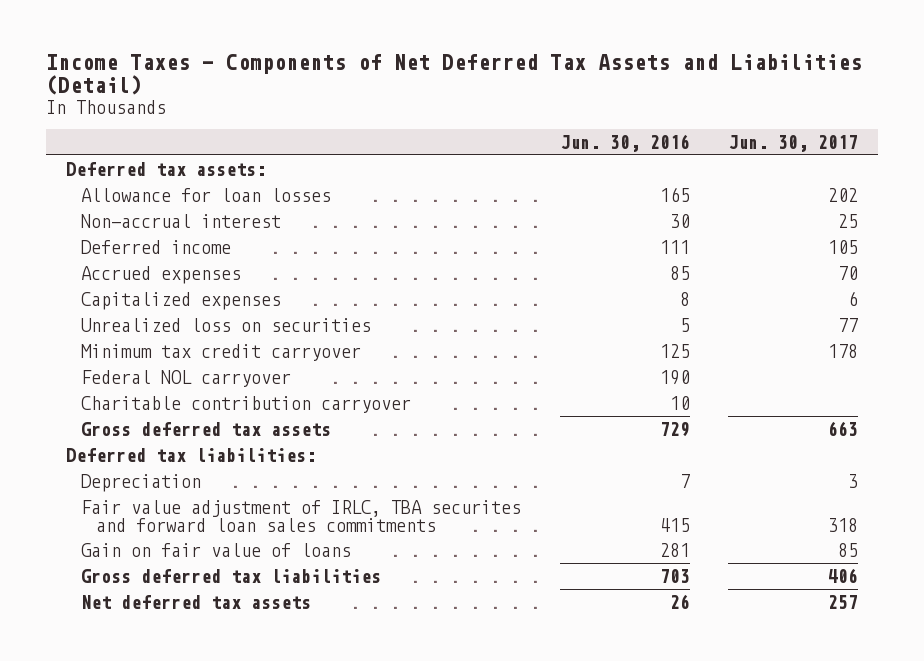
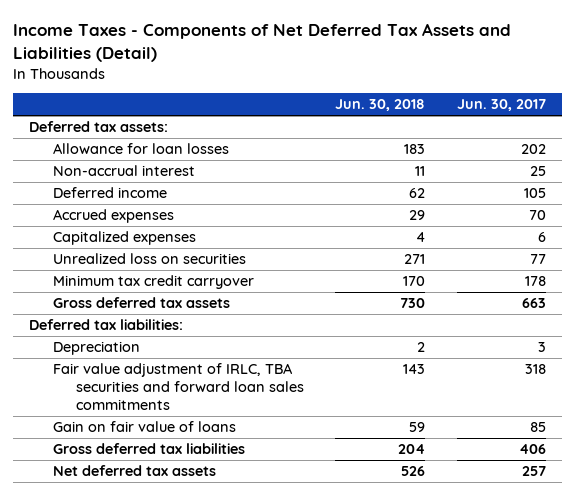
- | Jun. 30, 2016 | Jun. 30, 2017
+ | Jun. 30, 2018 | Jun. 30, 2017
- Federal NOL carryover | 190 |
- Charitable contribution carryover | 10 |
- Fair value adjustment of IRLC, TBA securites and forward loan sales commitments | 415 | 318
+ Fair value adjustment of IRLC, TBA securities and forward loan sales commitments | 143 | 318

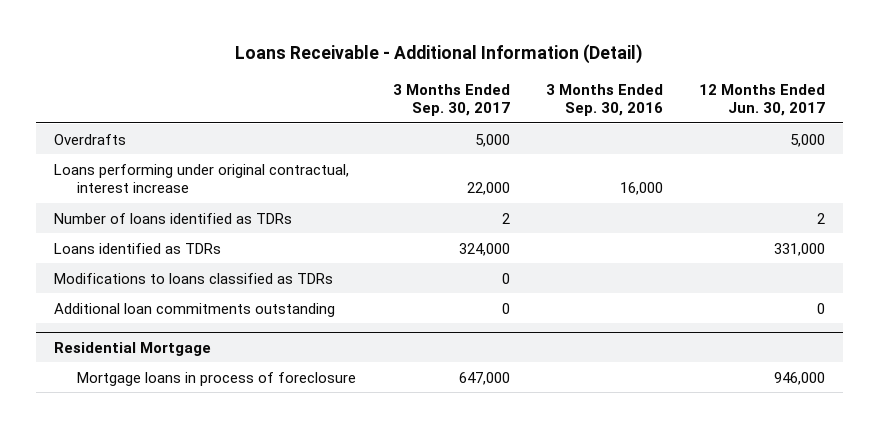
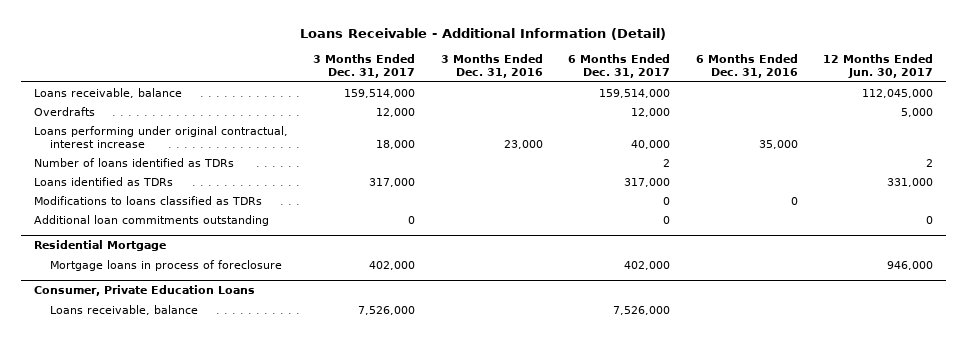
- | 3 Months Ended Sep. 30, 2017 | 3 Months Ended Sep. 30, 2016 | 12 Months Ended Jun. 30, 2017
+ | 3 Months Ended Dec. 31, 2017 | 3 Months Ended Dec. 31, 2016 | 6 Months Ended Dec. 31, 2017 | 6 Months Ended Dec. 31, 2016 | 12 Months Ended Jun. 30, 2017
+ Loans receivable, balance | 159,514,000 | | 159,514,000 | | 112,045,000
+ Consumer, Private Education Loans
+ Loans receivable, balance | 7,526,000 | | 7,526,000 | |

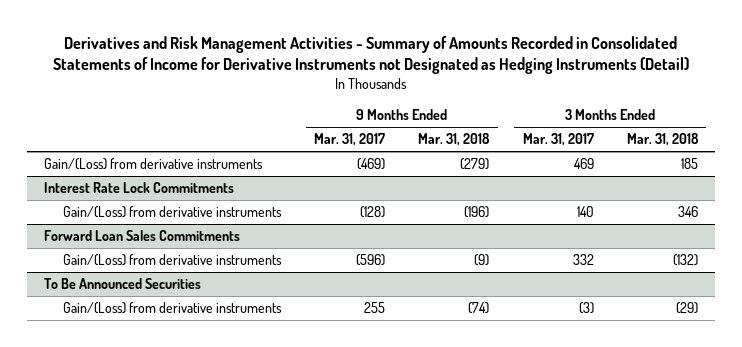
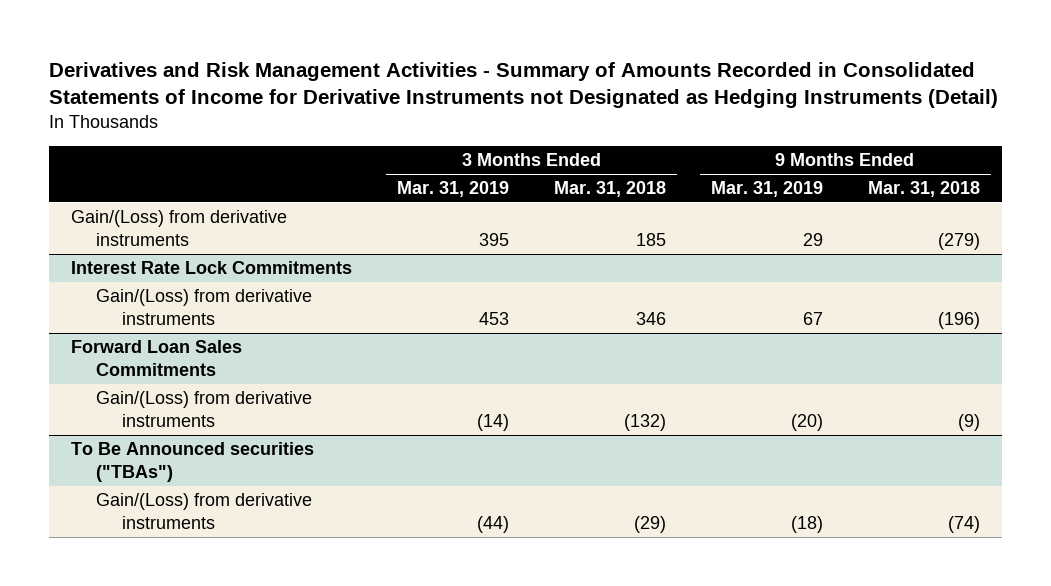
- | 9 Months Ended Mar. 31, 2017 | 9 Months Ended Mar. 31, 2018 | 3 Months Ended Mar. 31, 2017 | 3 Months Ended Mar. 31, 2018
+ | 3 Months Ended Mar. 31, 2019 | 3 Months Ended Mar. 31, 2018 | 9 Months Ended Mar. 31, 2019 | 9 Months Ended Mar. 31, 2018
- To Be Announced Securities
+ To Be Announced securities ("TBAs")

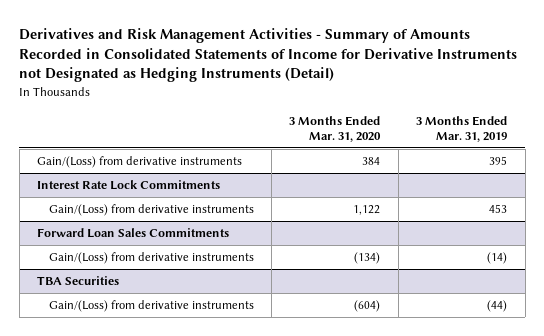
- | 3 Months Ended Mar. 31, 2019 | 3 Months Ended Mar. 31, 2018 | 9 Months Ended Mar. 31, 2019 | 9 Months Ended Mar. 31, 2018
+ | 3 Months Ended Mar. 31, 2020 | 3 Months Ended Mar. 31, 2019
- To Be Announced securities ("TBAs")
+ TBA Securities

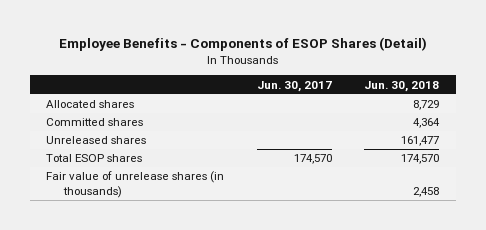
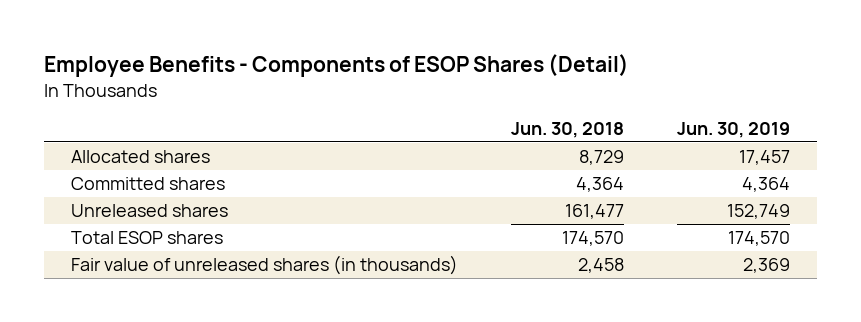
- | Jun. 30, 2017 | Jun. 30, 2018
+ | Jun. 30, 2018 | Jun. 30, 2019
- Fair value of unrelease shares (in thousands) | | 2,458
+ Fair value of unreleased shares (in thousands) | 2,458 | 2,369

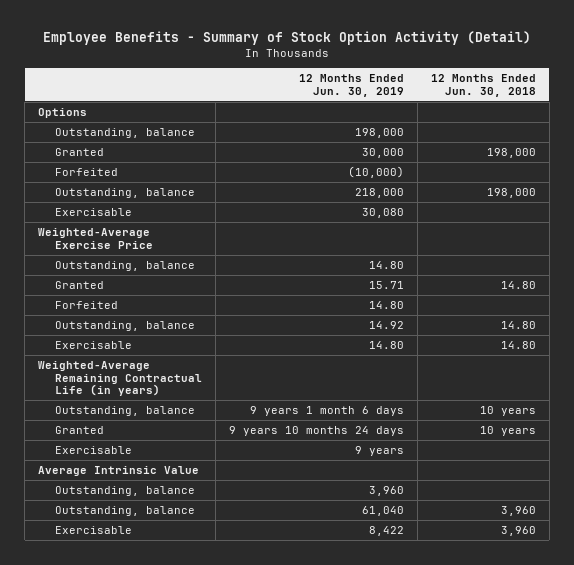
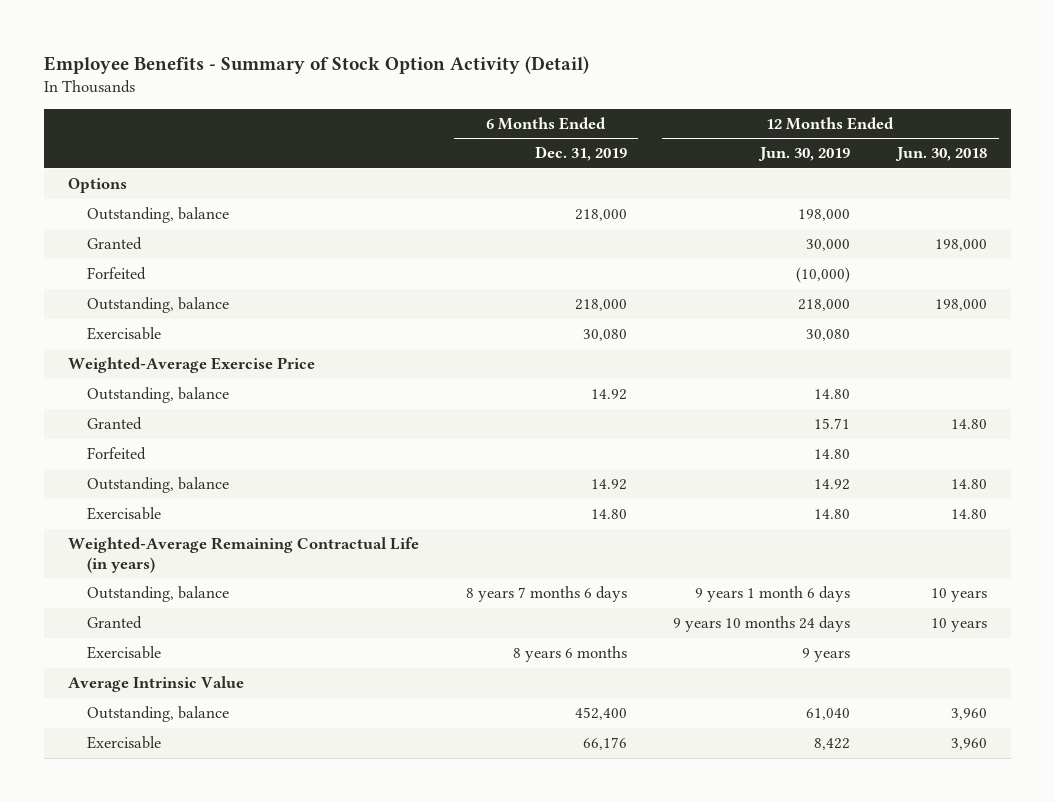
- | 12 Months Ended Jun. 30, 2019 | 12 Months Ended Jun. 30, 2018
+ | 6 Months Ended Dec. 31, 2019 | 12 Months Ended Jun. 30, 2019 | 12 Months Ended Jun. 30, 2018
- Outstanding, balance | 3,960 |

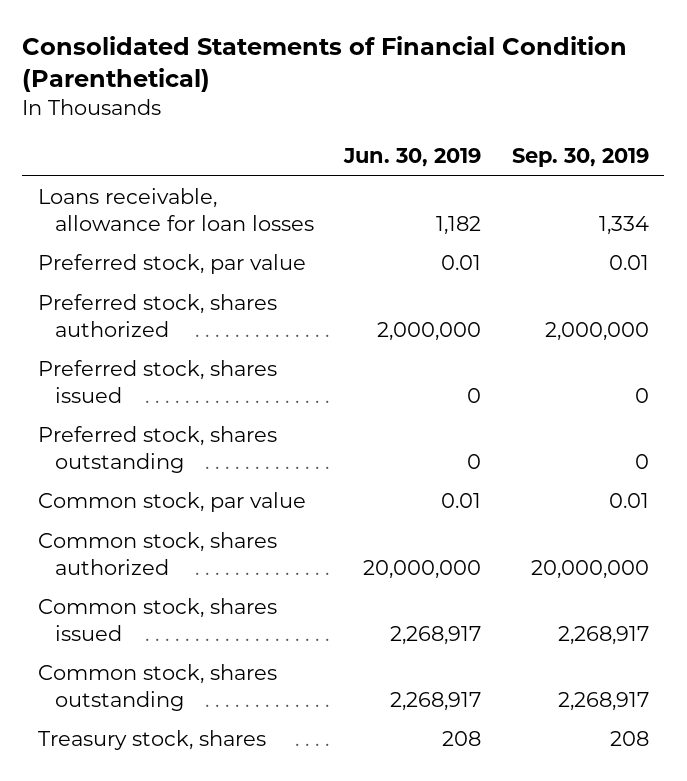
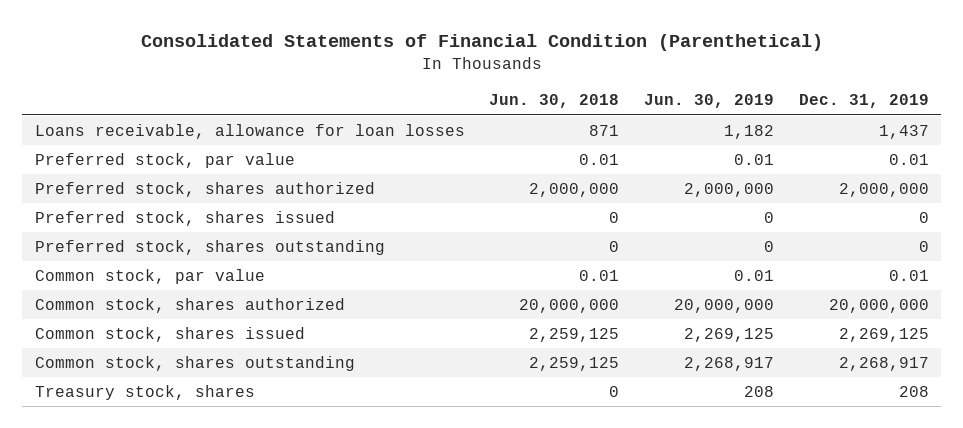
- | Jun. 30, 2019 | Sep. 30, 2019
+ | Jun. 30, 2018 | Jun. 30, 2019 | Dec. 31, 2019
- Common stock, shares issued | 2,268,917 | 2,268,917
+ Common stock, shares issued | 2,259,125 | 2,269,125 | 2,269,125

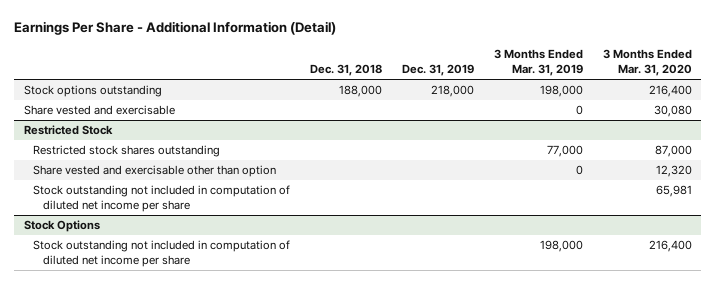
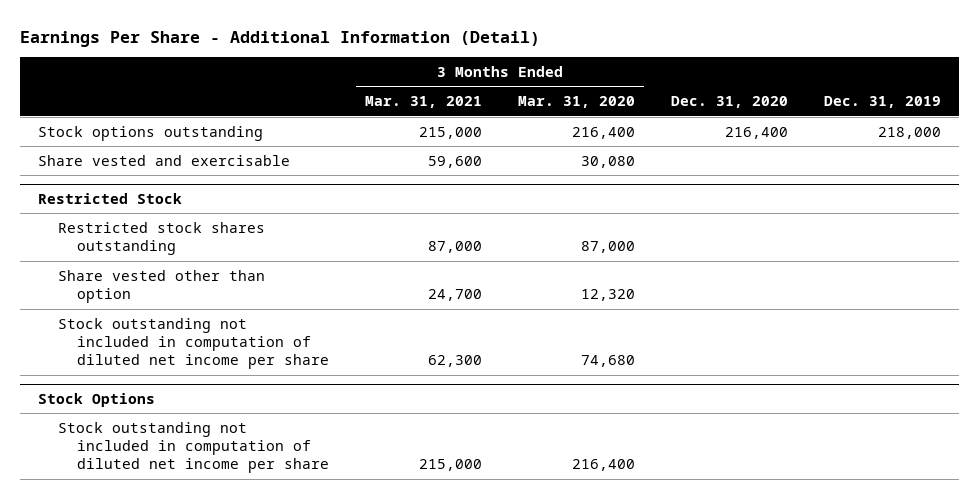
- | Dec. 31, 2018 | Dec. 31, 2019 | 3 Months Ended Mar. 31, 2019 | 3 Months Ended Mar. 31, 2020
+ | 3 Months Ended Mar. 31, 2021 | 3 Months Ended Mar. 31, 2020 | Dec. 31, 2020 | Dec. 31, 2019
@ Restricted Stock
- Share vested and exercisable other than option | | | 0 | 12,320
- Stock outstanding not included in computation of diluted net income per share | | | | 65,981
+ Share vested other than option | 24,700 | 12,320 | |
+ Stock outstanding not included in computation of diluted net income per share | 62,300 | 74,680 | |

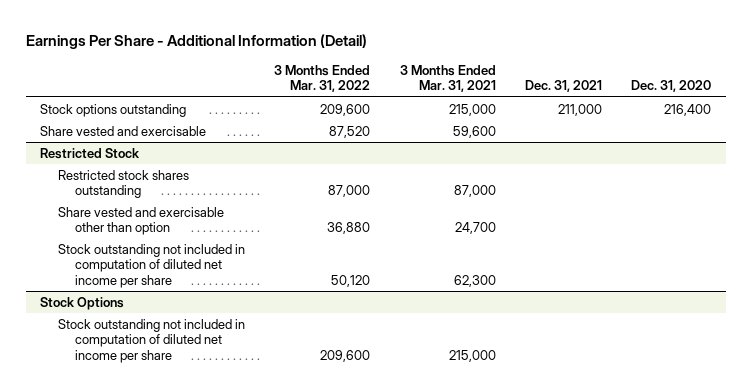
- | 3 Months Ended Mar. 31, 2021 | 3 Months Ended Mar. 31, 2020 | Dec. 31, 2020 | Dec. 31, 2019
+ | 3 Months Ended Mar. 31, 2022 | 3 Months Ended Mar. 31, 2021 | Dec. 31, 2021 | Dec. 31, 2020
@ Restricted Stock
- Share vested other than option | 24,700 | 12,320 | |
+ Share vested and exercisable other than option | 36,880 | 24,700 | |

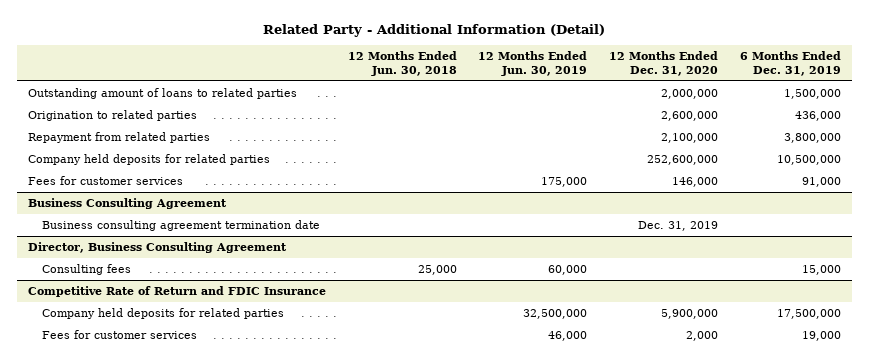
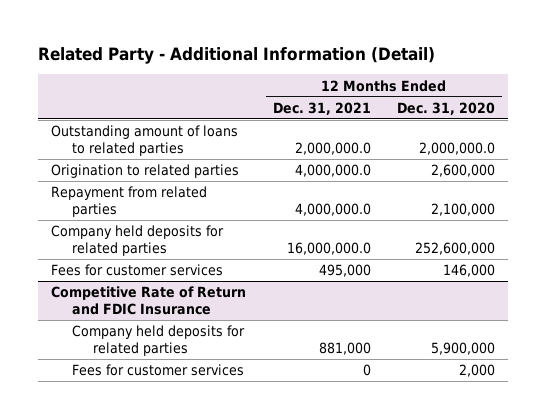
- | 12 Months Ended Jun. 30, 2018 | 12 Months Ended Jun. 30, 2019 | 12 Months Ended Dec. 31, 2020 | 6 Months Ended Dec. 31, 2019
+ | 12 Months Ended Dec. 31, 2021 | 12 Months Ended Dec. 31, 2020
- Outstanding amount of loans to related parties | | | 2,000,000 | 1,500,000
+ Outstanding amount of loans to related parties | 2,000,000.0 | 2,000,000.0
- Business Consulting Agreement
- Business consulting agreement termination date | | | Dec. 31, 2019 |
- Director, Business Consulting Agreement
- Consulting fees | 25,000 | 60,000 | | 15,000

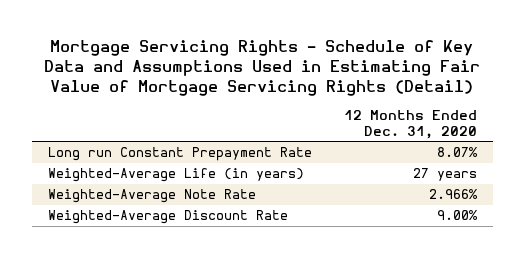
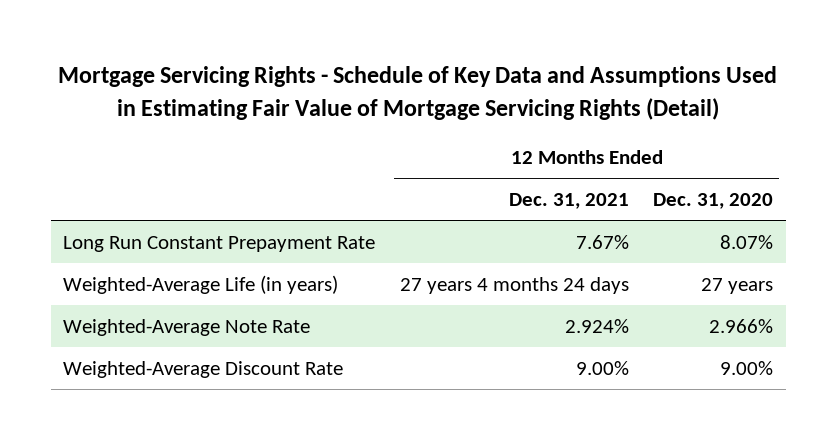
- | 12 Months Ended Dec. 31, 2020
+ | 12 Months Ended Dec. 31, 2021 | 12 Months Ended Dec. 31, 2020
- Long run Constant Prepayment Rate | 8.07%
+ Long Run Constant Prepayment Rate | 7.67% | 8.07%

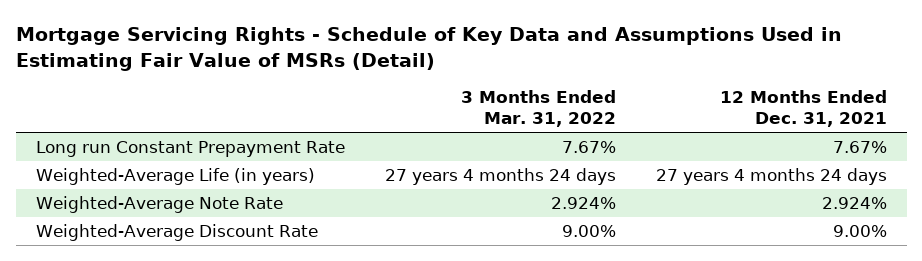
- Mortgage Servicing Rights - Schedule of Key Data and Assumptions Used in Estimating Fair Value of Mortgage Servicing Rights (Detail)
+ Mortgage Servicing Rights - Schedule of Key Data and Assumptions Used in Estimating Fair Value of MSRs (Detail)
- | 12 Months Ended Dec. 31, 2021 | 12 Months Ended Dec. 31, 2020
+ | 3 Months Ended Mar. 31, 2022 | 12 Months Ended Dec. 31, 2021
- Long Run Constant Prepayment Rate | 7.67% | 8.07%
+ Long run Constant Prepayment Rate | 7.67% | 7.67%

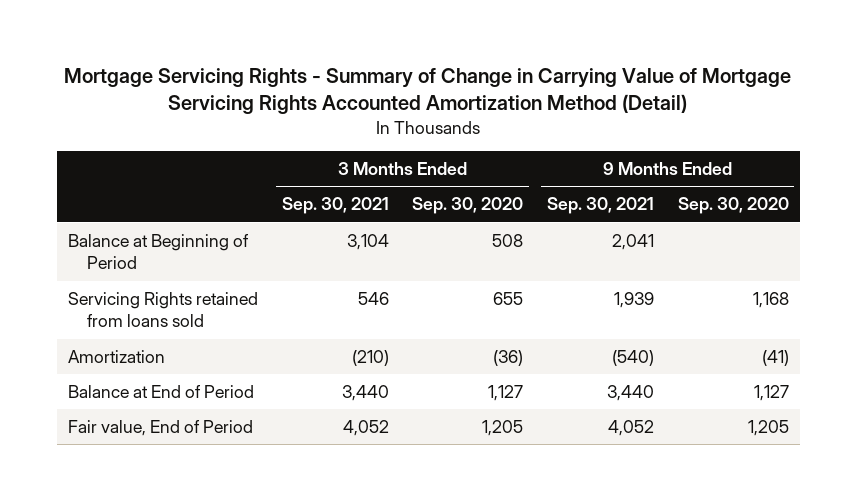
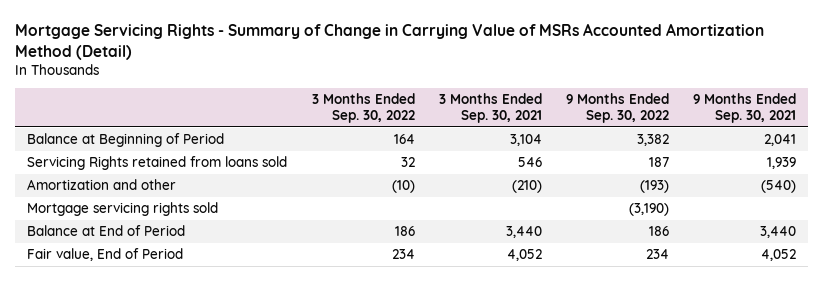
- Mortgage Servicing Rights - Summary of Change in Carrying Value of Mortgage Servicing Rights Accounted Amortization Method (Detail)
+ Mortgage Servicing Rights - Summary of Change in Carrying Value of MSRs Accounted Amortization Method (Detail)
- | 3 Months Ended Sep. 30, 2021 | 3 Months Ended Sep. 30, 2020 | 9 Months Ended Sep. 30, 2021 | 9 Months Ended Sep. 30, 2020
+ | 3 Months Ended Sep. 30, 2022 | 3 Months Ended Sep. 30, 2021 | 9 Months Ended Sep. 30, 2022 | 9 Months Ended Sep. 30, 2021
- Amortization | (210) | (36) | (540) | (41)
+ Amortization and other | (10) | (210) | (193) | (540)
+ Mortgage servicing rights sold | | | (3,190) |

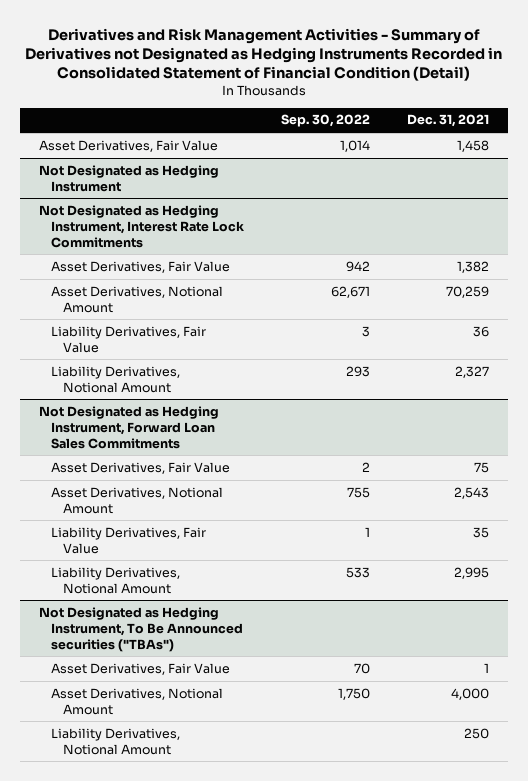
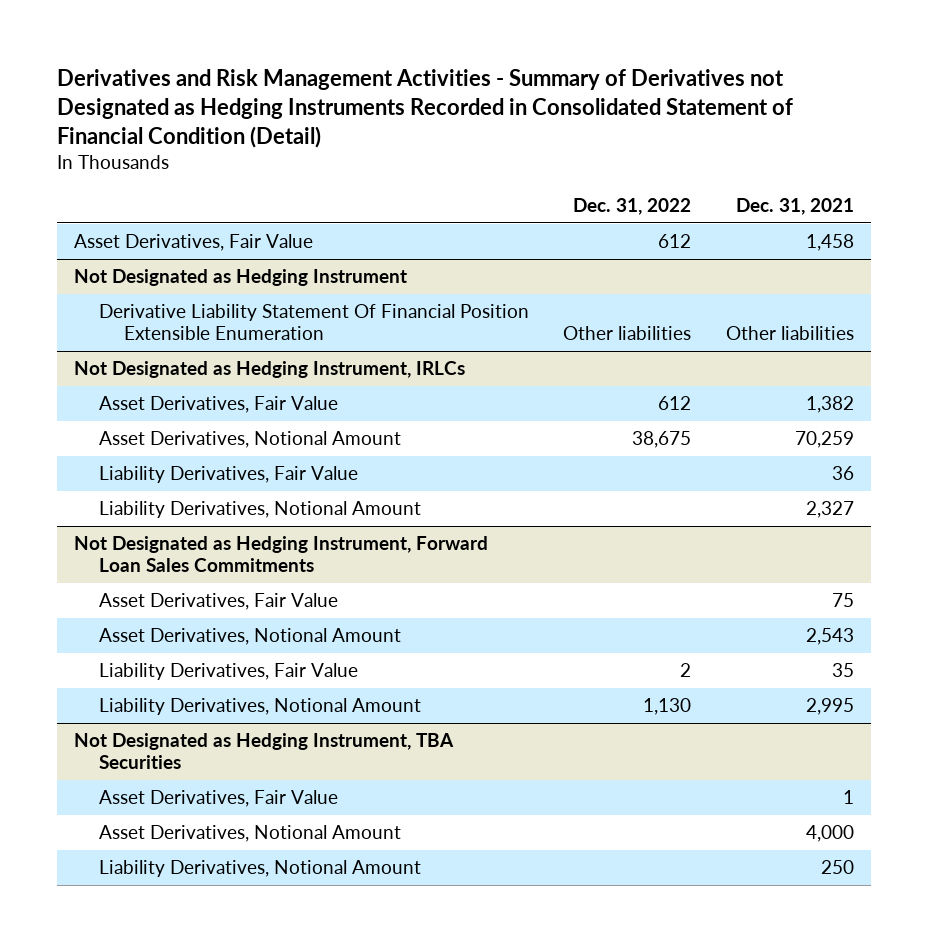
- | Sep. 30, 2022 | Dec. 31, 2021
+ | Dec. 31, 2022 | Dec. 31, 2021
- Not Designated as Hedging Instrument, Interest Rate Lock Commitments
@ Not Designated as Hedging Instrument
+ Derivative Liability Statement Of Financial Position Extensible Enumeration | Other liabilities | Other liabilities
+ Not Designated as Hedging Instrument, IRLCs
- Not Designated as Hedging Instrument, To Be Announced securities ("TBAs")
+ Not Designated as Hedging Instrument, TBA Securities

